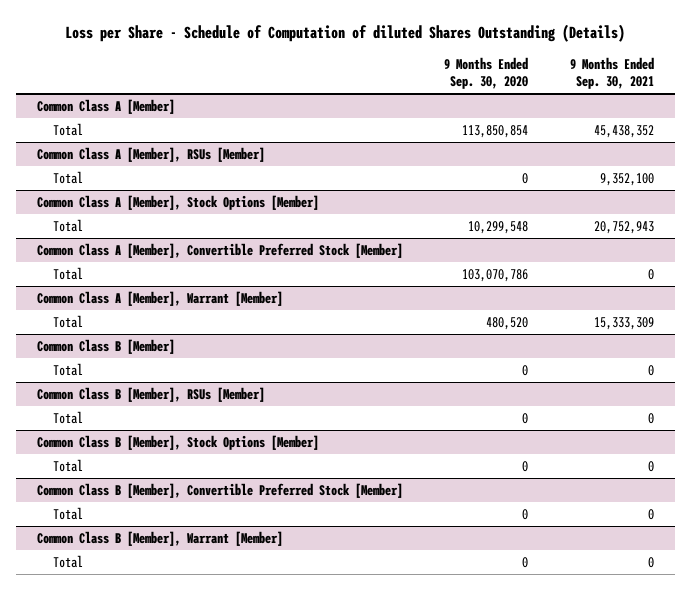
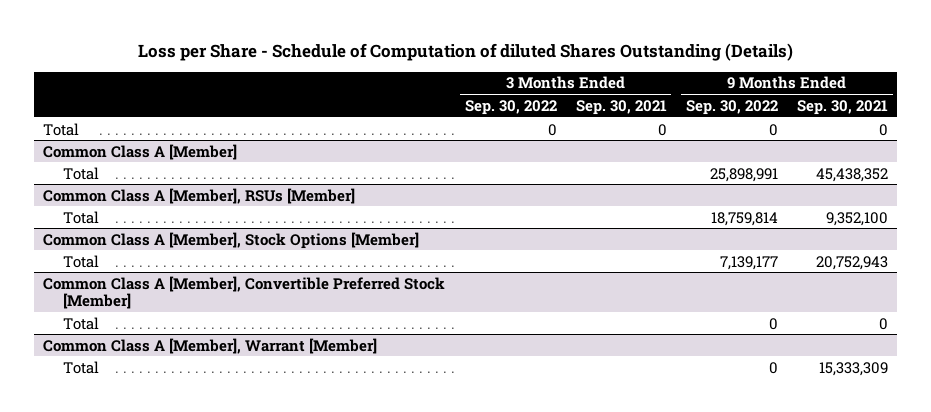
- | 9 Months Ended Sep. 30, 2020 | 9 Months Ended Sep. 30, 2021
+ | 3 Months Ended Sep. 30, 2022 | 3 Months Ended Sep. 30, 2021 | 9 Months Ended Sep. 30, 2022 | 9 Months Ended Sep. 30, 2021
+ Total | 0 | 0 | 0 | 0
- Common Class B [Member]
- Total | 0 | 0
- Common Class B [Member], RSUs [Member]
- Total | 0 | 0
- Common Class B [Member], Stock Options [Member]
- Total | 0 | 0
- Common Class B [Member], Convertible Preferred Stock [Member]
- Total | 0 | 0
- Common Class B [Member], Warrant [Member]
- Total | 0 | 0

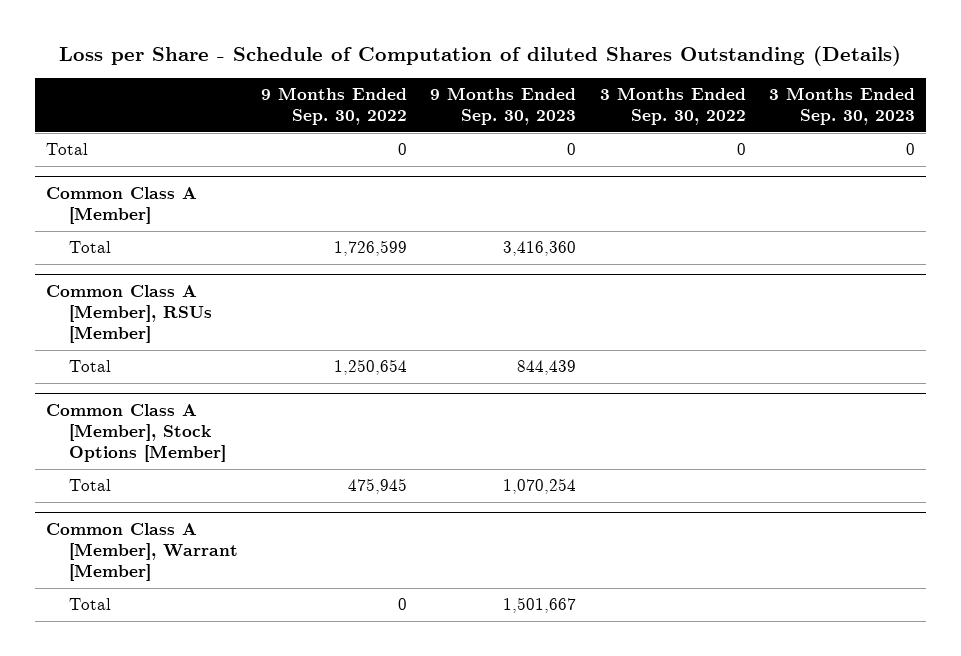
- | 3 Months Ended Sep. 30, 2022 | 3 Months Ended Sep. 30, 2021 | 9 Months Ended Sep. 30, 2022 | 9 Months Ended Sep. 30, 2021
+ | 9 Months Ended Sep. 30, 2022 | 9 Months Ended Sep. 30, 2023 | 3 Months Ended Sep. 30, 2022 | 3 Months Ended Sep. 30, 2023
@ Common Class A [Member]
- Total | | | 25,898,991 | 45,438,352
+ Total | 1,726,599 | 3,416,360 | |
@ Common Class A [Member], RSUs [Member]
- Total | | | 18,759,814 | 9,352,100
+ Total | 1,250,654 | 844,439 | |
@ Common Class A [Member], Stock Options [Member]
- Total | | | 7,139,177 | 20,752,943
- Common Class A [Member], Convertible Preferred Stock [Member]
- Total | | | 0 | 0
@ Common Class A [Member], Stock Options [Member]
+ Total | 475,945 | 1,070,254 | |

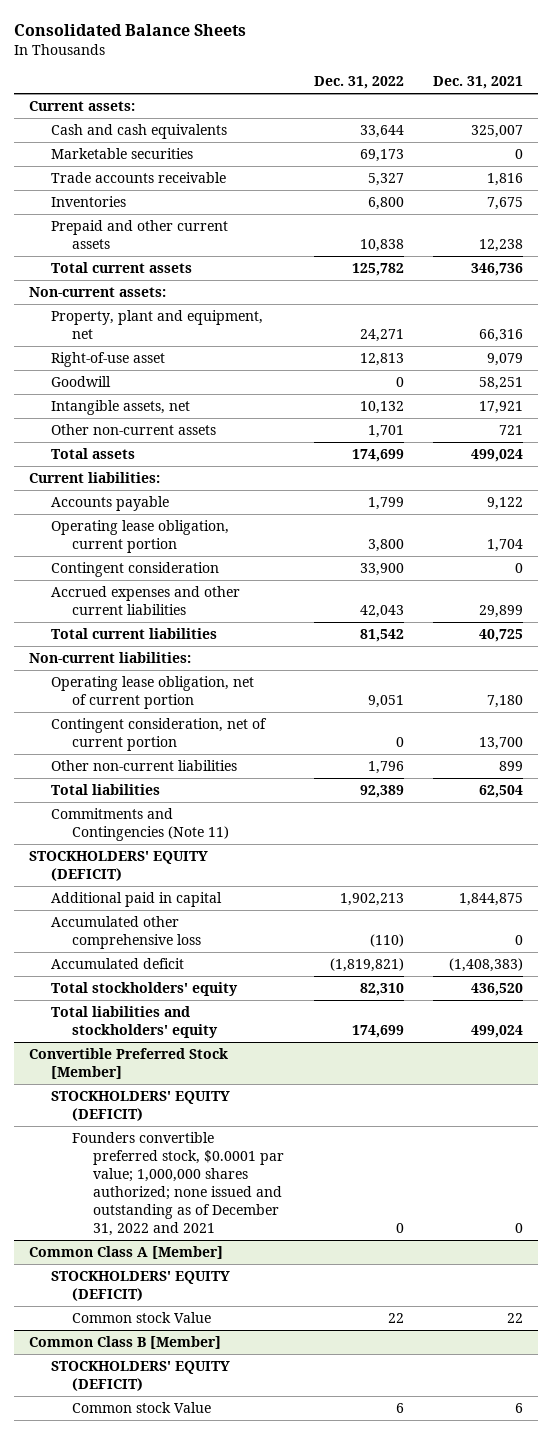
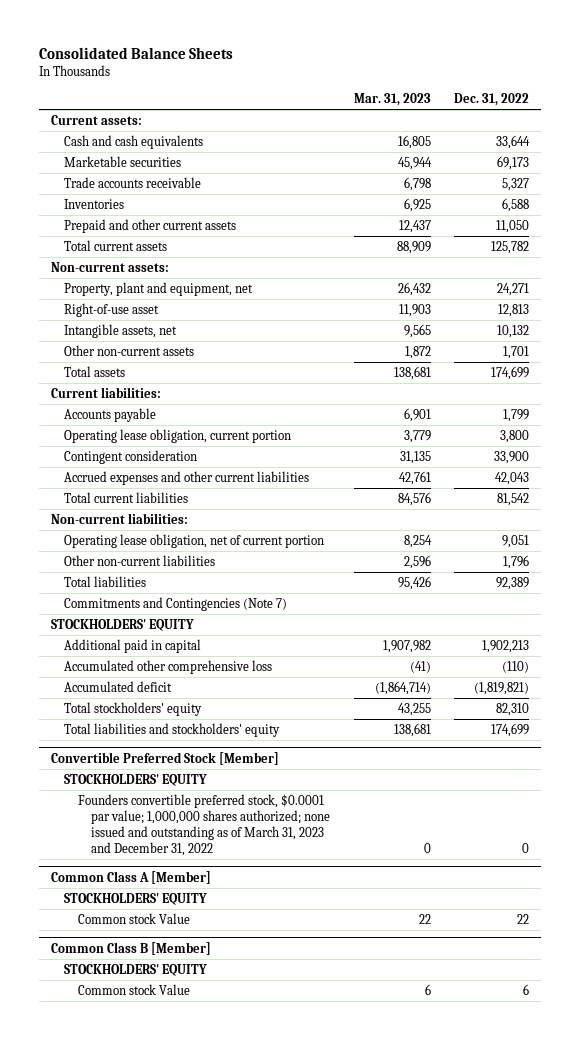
- | Dec. 31, 2022 | Dec. 31, 2021
+ | Mar. 31, 2023 | Dec. 31, 2022
- Inventories | 6,800 | 7,675
- Prepaid and other current assets | 10,838 | 12,238
+ Inventories | 6,925 | 6,588
+ Prepaid and other current assets | 12,437 | 11,050
- Goodwill | 0 | 58,251
- Contingent consideration, net of current portion | 0 | 13,700
- Commitments and Contingencies (Note 11)
- STOCKHOLDERS' EQUITY (DEFICIT)
+ Commitments and Contingencies (Note 7)
+ STOCKHOLDERS' EQUITY
@ Convertible Preferred Stock [Member]
- STOCKHOLDERS' EQUITY (DEFICIT)
- Founders convertible preferred stock, $0.0001 par value; 1,000,000 shares authorized; none issued and outstanding as of December 31, 2022 and 2021 | 0 | 0
+ STOCKHOLDERS' EQUITY
+ Founders convertible preferred stock, $0.0001 par value; 1,000,000 shares authorized; none issued and outstanding as of March 31, 2023 and December 31, 2022 | 0 | 0
@ Common Class A [Member]
- STOCKHOLDERS' EQUITY (DEFICIT)
+ STOCKHOLDERS' EQUITY
@ Common Class B [Member]
- STOCKHOLDERS' EQUITY (DEFICIT)
+ STOCKHOLDERS' EQUITY

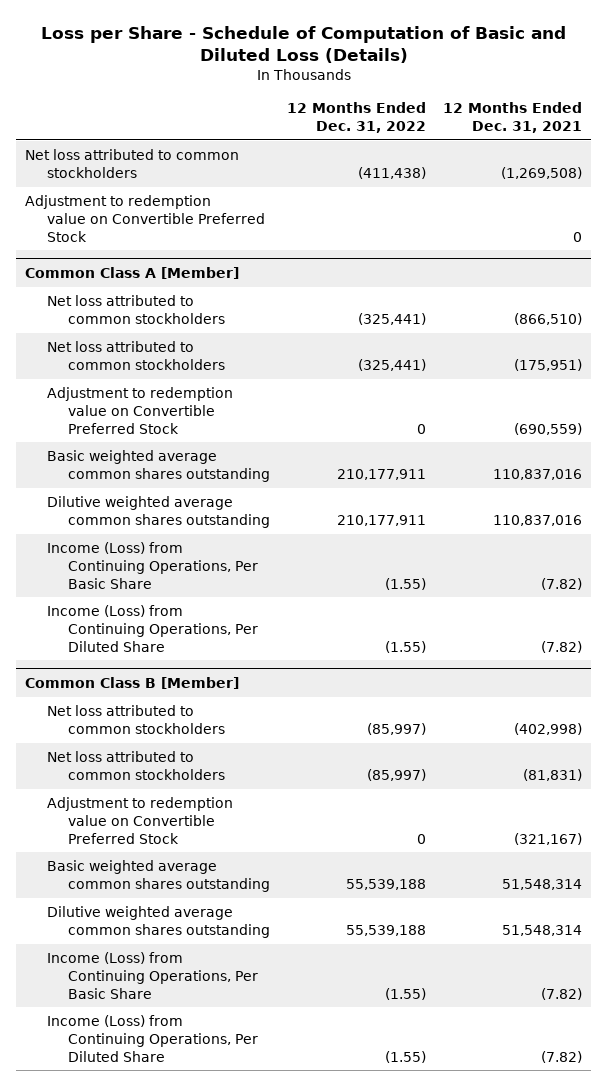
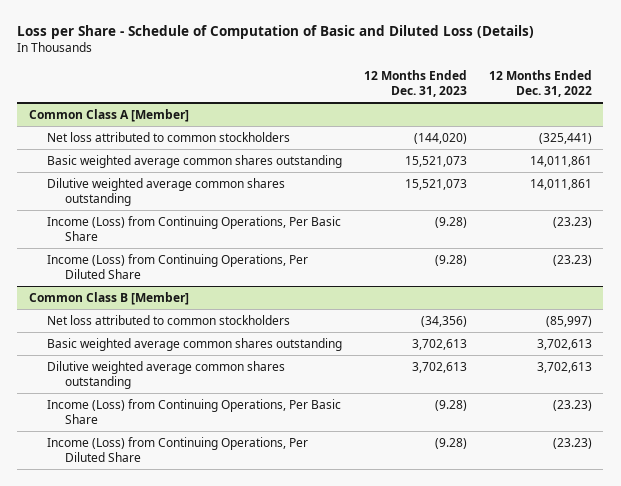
- | 12 Months Ended Dec. 31, 2022 | 12 Months Ended Dec. 31, 2021
+ | 12 Months Ended Dec. 31, 2023 | 12 Months Ended Dec. 31, 2022
- Net loss attributed to common stockholders | (411,438) | (1,269,508)
- Adjustment to redemption value on Convertible Preferred Stock | | 0
@ Common Class A [Member]
- Net loss attributed to common stockholders | (325,441) | (175,951)
- Adjustment to redemption value on Convertible Preferred Stock | 0 | (690,559)
- Basic weighted average common shares outstanding | 210,177,911 | 110,837,016
- Dilutive weighted average common shares outstanding | 210,177,911 | 110,837,016
- Income (Loss) from Continuing Operations, Per Basic Share | (1.55) | (7.82)
- Income (Loss) from Continuing Operations, Per Diluted Share | (1.55) | (7.82)
+ Basic weighted average common shares outstanding | 15,521,073 | 14,011,861
+ Dilutive weighted average common shares outstanding | 15,521,073 | 14,011,861
+ Income (Loss) from Continuing Operations, Per Basic Share | (9.28) | (23.23)
+ Income (Loss) from Continuing Operations, Per Diluted Share | (9.28) | (23.23)
@ Common Class B [Member]
- Net loss attributed to common stockholders | (85,997) | (81,831)
- Adjustment to redemption value on Convertible Preferred Stock | 0 | (321,167)
- Basic weighted average common shares outstanding | 55,539,188 | 51,548,314
- Dilutive weighted average common shares outstanding | 55,539,188 | 51,548,314
- Income (Loss) from Continuing Operations, Per Basic Share | (1.55) | (7.82)
- Income (Loss) from Continuing Operations, Per Diluted Share | (1.55) | (7.82)
+ Basic weighted average common shares outstanding | 3,702,613 | 3,702,613
+ Dilutive weighted average common shares outstanding | 3,702,613 | 3,702,613
+ Income (Loss) from Continuing Operations, Per Basic Share | (9.28) | (23.23)
+ Income (Loss) from Continuing Operations, Per Diluted Share | (9.28) | (23.23)

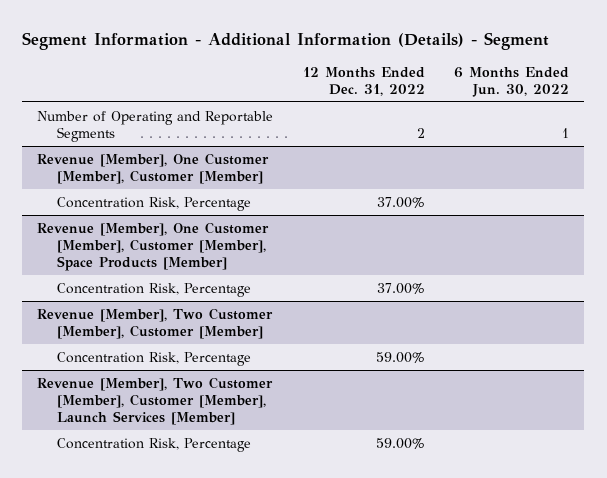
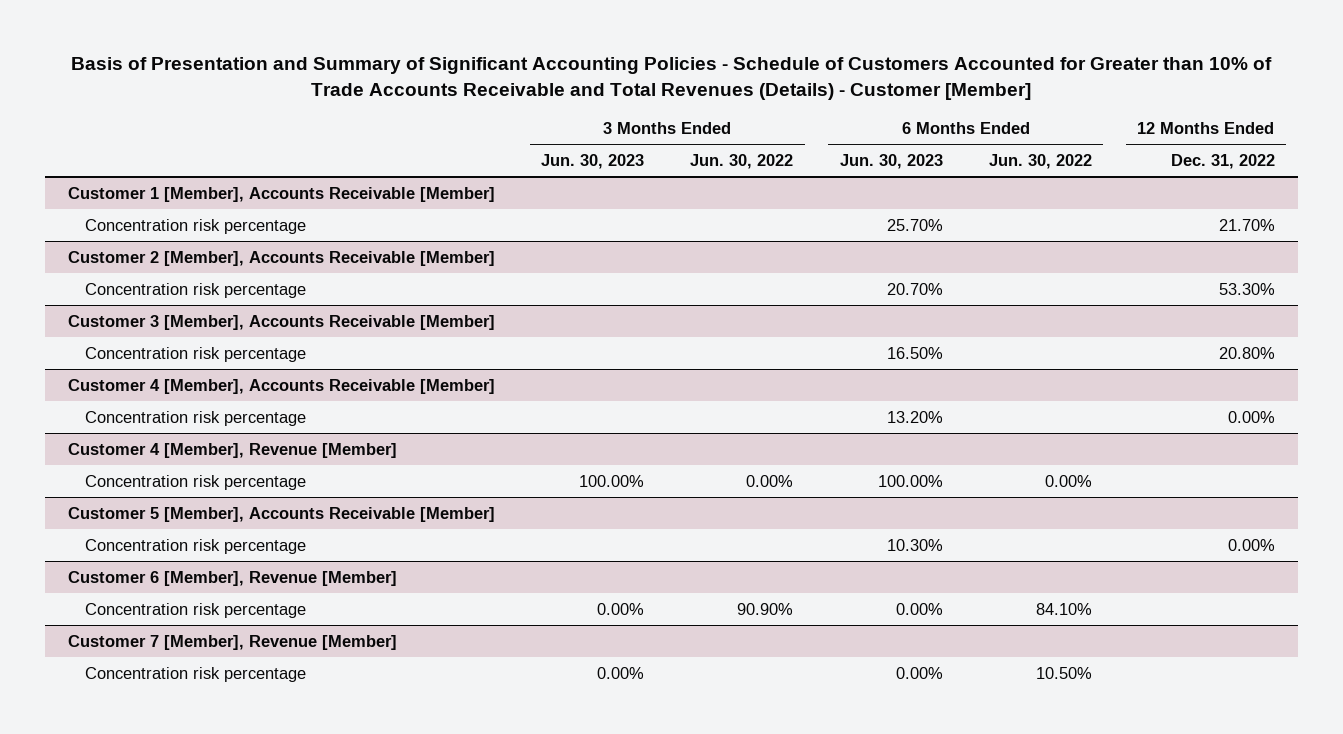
- Segment Information - Additional Information (Details) - Segment
+ Basis of Presentation and Summary of Significant Accounting Policies - Schedule of Customers Accounted for Greater than 10% of Trade Accounts Receivable and Total Revenues (Details) - Customer [Member]
- | 12 Months Ended Dec. 31, 2022 | 6 Months Ended Jun. 30, 2022
+ | 3 Months Ended Jun. 30, 2023 | 3 Months Ended Jun. 30, 2022 | 6 Months Ended Jun. 30, 2023 | 6 Months Ended Jun. 30, 2022 | 12 Months Ended Dec. 31, 2022
- Number of Operating and Reportable Segments | 2 | 1
- Revenue [Member], One Customer [Member], Customer [Member]
- Concentration Risk, Percentage | 37.00% |
- Revenue [Member], One Customer [Member], Customer [Member], Space Products [Member]
- Concentration Risk, Percentage | 37.00% |
- Revenue [Member], Two Customer [Member], Customer [Member]
- Concentration Risk, Percentage | 59.00% |
- Revenue [Member], Two Customer [Member], Customer [Member], Launch Services [Member]
- Concentration Risk, Percentage | 59.00% |
+ Customer 1 [Member], Accounts Receivable [Member]
+ Concentration risk percentage | | | 25.70% | | 21.70%
+ Customer 2 [Member], Accounts Receivable [Member]
+ Concentration risk percentage | | | 20.70% | | 53.30%
+ Customer 3 [Member], Accounts Receivable [Member]
+ Concentration risk percentage | | | 16.50% | | 20.80%
+ Customer 4 [Member], Accounts Receivable [Member]
+ Concentration risk percentage | | | 13.20% | | 0.00%
+ Customer 4 [Member], Revenue [Member]
+ Concentration risk percentage | 100.00% | 0.00% | 100.00% | 0.00% |
+ Customer 5 [Member], Accounts Receivable [Member]
+ Concentration risk percentage | | | 10.30% | | 0.00%
+ Customer 6 [Member], Revenue [Member]
+ Concentration risk percentage | 0.00% | 90.90% | 0.00% | 84.10% |
+ Customer 7 [Member], Revenue [Member]
+ Concentration risk percentage | 0.00% | | 0.00% | 10.50% |

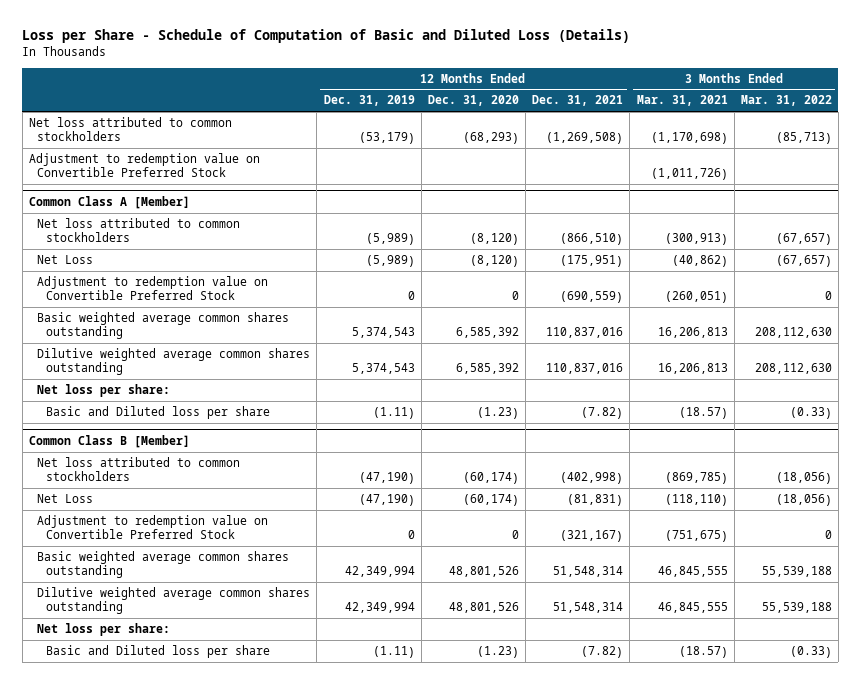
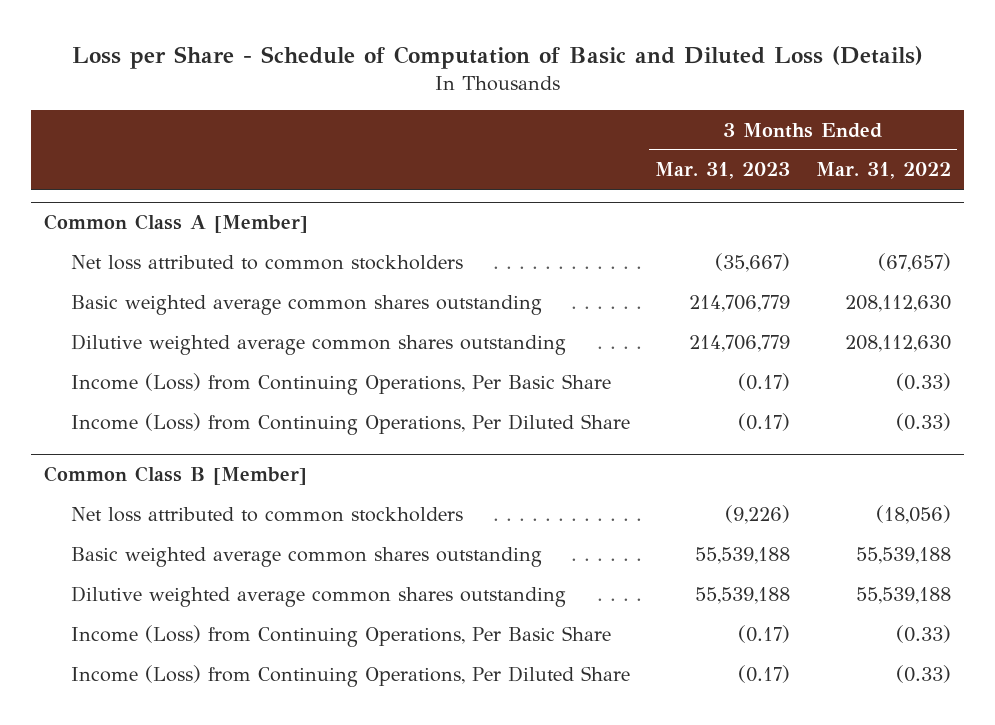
- | 12 Months Ended Dec. 31, 2019 | 12 Months Ended Dec. 31, 2020 | 12 Months Ended Dec. 31, 2021 | 3 Months Ended Mar. 31, 2021 | 3 Months Ended Mar. 31, 2022
+ | 3 Months Ended Mar. 31, 2023 | 3 Months Ended Mar. 31, 2022
- Net loss attributed to common stockholders | (53,179) | (68,293) | (1,269,508) | (1,170,698) | (85,713)
- Adjustment to redemption value on Convertible Preferred Stock | | | | (1,011,726) |
@ Common Class A [Member]
- Net Loss | (5,989) | (8,120) | (175,951) | (40,862) | (67,657)
- Adjustment to redemption value on Convertible Preferred Stock | 0 | 0 | (690,559) | (260,051) | 0
- Net loss per share:
- Basic and Diluted loss per share | (1.11) | (1.23) | (7.82) | (18.57) | (0.33)
+ Income (Loss) from Continuing Operations, Per Basic Share | (0.17) | (0.33)
+ Income (Loss) from Continuing Operations, Per Diluted Share | (0.17) | (0.33)
@ Common Class B [Member]
- Net Loss | (47,190) | (60,174) | (81,831) | (118,110) | (18,056)
- Adjustment to redemption value on Convertible Preferred Stock | 0 | 0 | (321,167) | (751,675) | 0
- Net loss per share:
- Basic and Diluted loss per share | (1.11) | (1.23) | (7.82) | (18.57) | (0.33)
+ Income (Loss) from Continuing Operations, Per Basic Share | (0.17) | (0.33)
+ Income (Loss) from Continuing Operations, Per Diluted Share | (0.17) | (0.33)

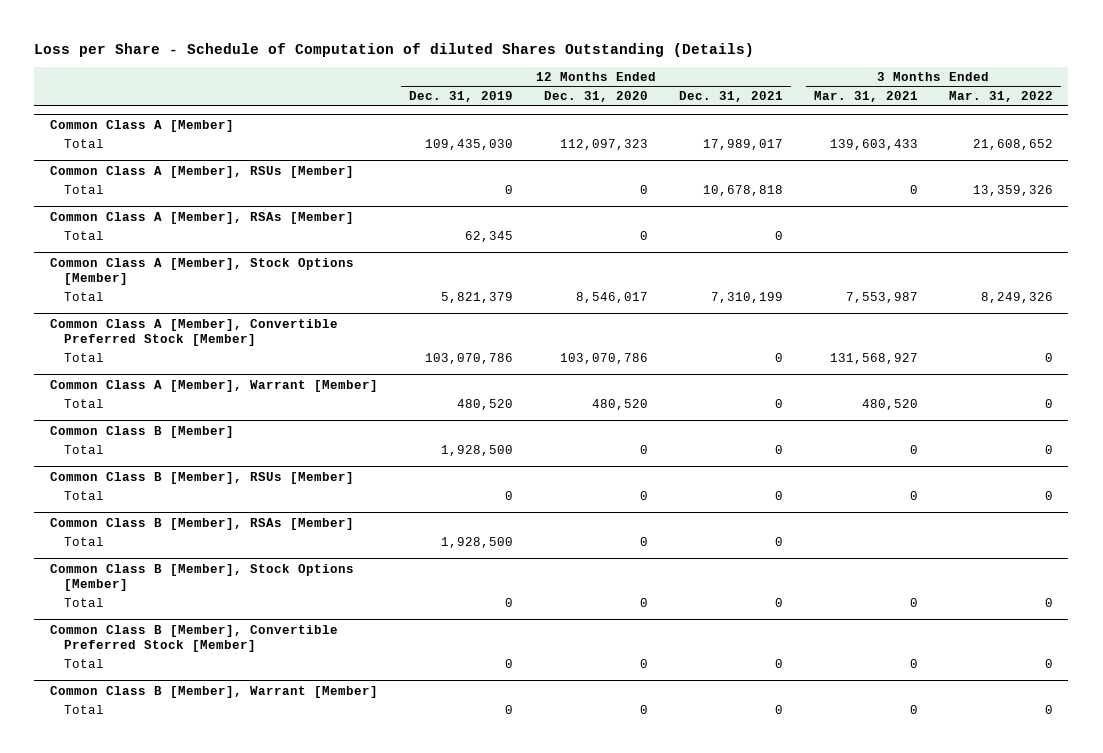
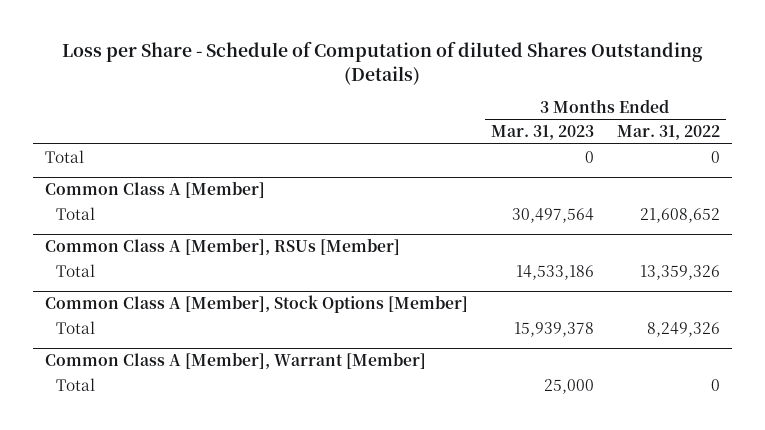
- | 12 Months Ended Dec. 31, 2019 | 12 Months Ended Dec. 31, 2020 | 12 Months Ended Dec. 31, 2021 | 3 Months Ended Mar. 31, 2021 | 3 Months Ended Mar. 31, 2022
+ | 3 Months Ended Mar. 31, 2023 | 3 Months Ended Mar. 31, 2022
+ Total | 0 | 0
- Common Class A [Member], RSAs [Member]
- Total | 62,345 | 0 | 0 | |
- Common Class A [Member], Convertible Preferred Stock [Member]
- Total | 103,070,786 | 103,070,786 | 0 | 131,568,927 | 0
- Common Class B [Member]
- Total | 1,928,500 | 0 | 0 | 0 | 0
- Common Class B [Member], RSUs [Member]
- Total | 0 | 0 | 0 | 0 | 0
- Common Class B [Member], RSAs [Member]
- Total | 1,928,500 | 0 | 0 | |
- Common Class B [Member], Stock Options [Member]
- Total | 0 | 0 | 0 | 0 | 0
- Common Class B [Member], Convertible Preferred Stock [Member]
- Total | 0 | 0 | 0 | 0 | 0
- Common Class B [Member], Warrant [Member]
- Total | 0 | 0 | 0 | 0 | 0

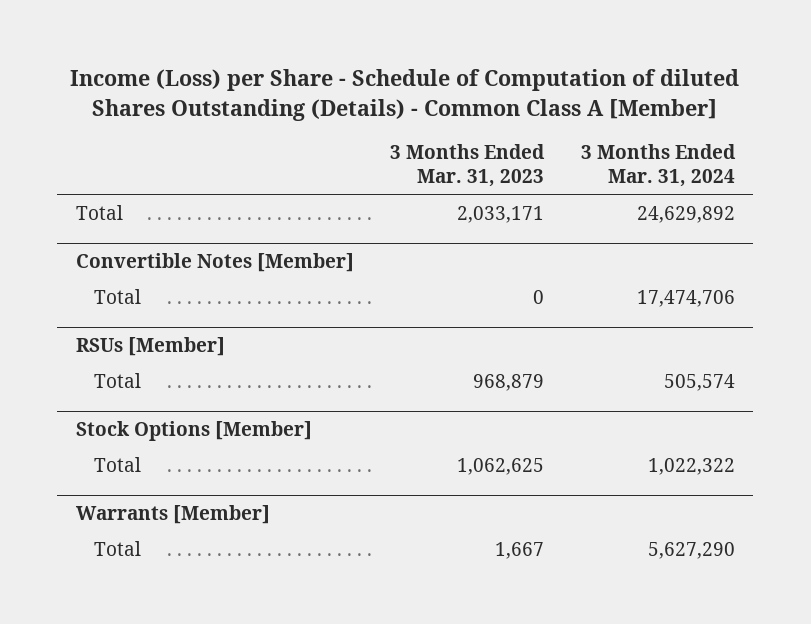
- Loss per Share - Schedule of Computation of diluted Shares Outstanding (Details)
+ Income (Loss) per Share - Schedule of Computation of diluted Shares Outstanding (Details) - Common Class A [Member]
- | 3 Months Ended Mar. 31, 2023 | 3 Months Ended Mar. 31, 2022
+ | 3 Months Ended Mar. 31, 2023 | 3 Months Ended Mar. 31, 2024
+ Total | 2,033,171 | 24,629,892
+ Convertible Notes [Member]
- Common Class A [Member]
- Total | 30,497,564 | 21,608,652
- Common Class A [Member], RSUs [Member]
- Total | 14,533,186 | 13,359,326
- Common Class A [Member], Stock Options [Member]
- Total | 15,939,378 | 8,249,326
- Common Class A [Member], Warrant [Member]
- Total | 25,000 | 0
+ RSUs [Member]
+ Total | 968,879 | 505,574
+ Stock Options [Member]
+ Total | 1,062,625 | 1,022,322
+ Warrants [Member]
+ Total | 1,667 | 5,627,290

